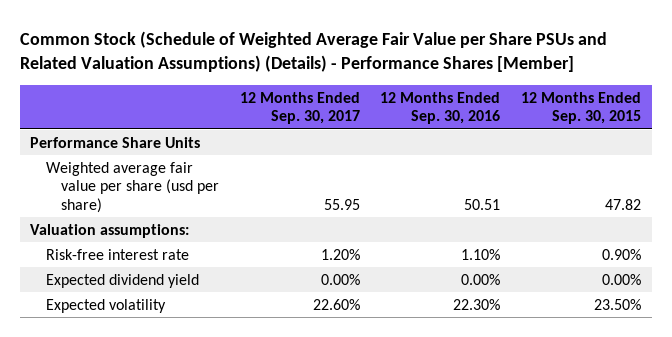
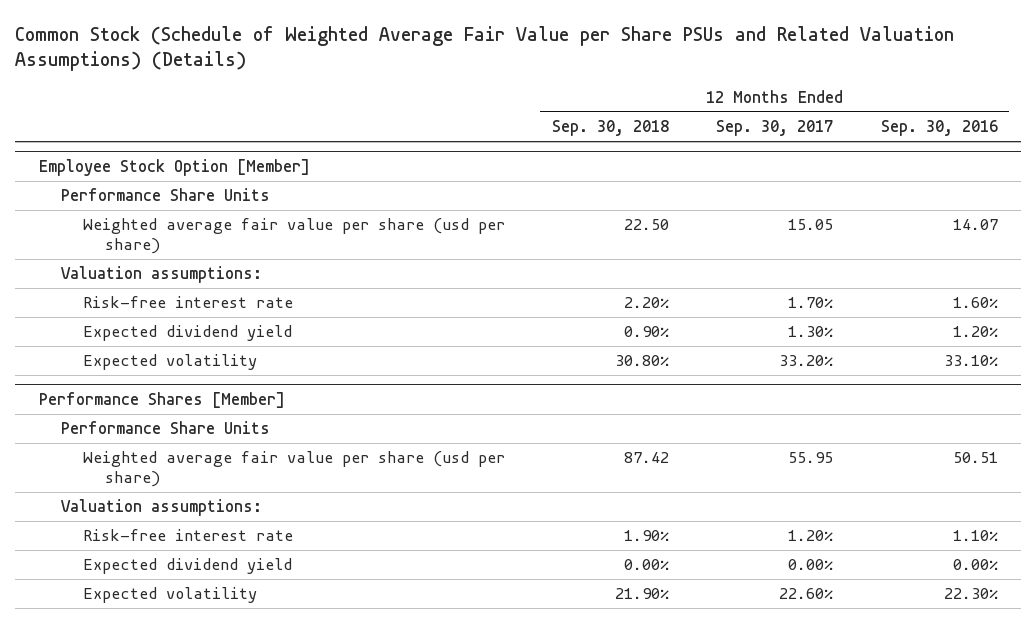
- Common Stock (Schedule of Weighted Average Fair Value per Share PSUs and Related Valuation Assumptions) (Details) - Performance Shares [Member]
+ Common Stock (Schedule of Weighted Average Fair Value per Share PSUs and Related Valuation Assumptions) (Details)
- | 12 Months Ended Sep. 30, 2017 | 12 Months Ended Sep. 30, 2016 | 12 Months Ended Sep. 30, 2015
+ | 12 Months Ended Sep. 30, 2018 | 12 Months Ended Sep. 30, 2017 | 12 Months Ended Sep. 30, 2016
+ Employee Stock Option [Member]
+ Weighted average fair value per share (usd per share) | 22.50 | 15.05 | 14.07
+ Valuation assumptions:
+ Risk-free interest rate | 2.20% | 1.70% | 1.60%
+ Expected dividend yield | 0.90% | 1.30% | 1.20%
+ Expected volatility | 30.80% | 33.20% | 33.10%
+ Performance Shares [Member]
+ Performance Share Units

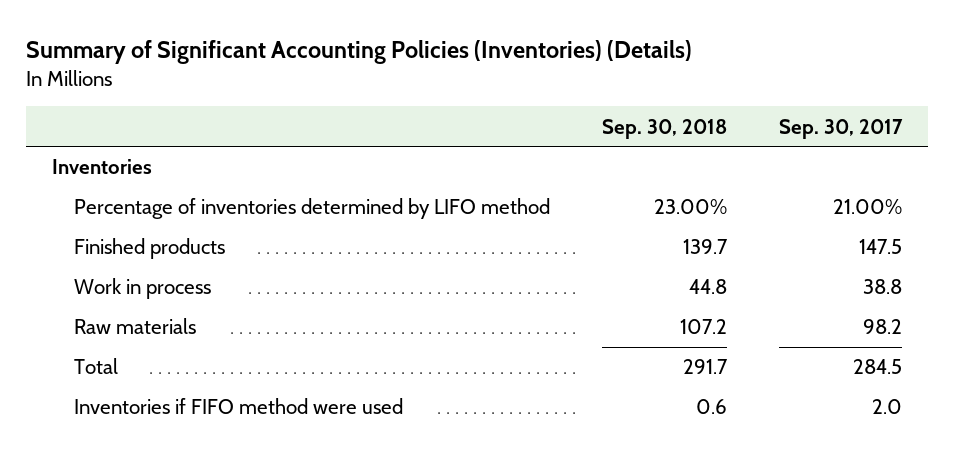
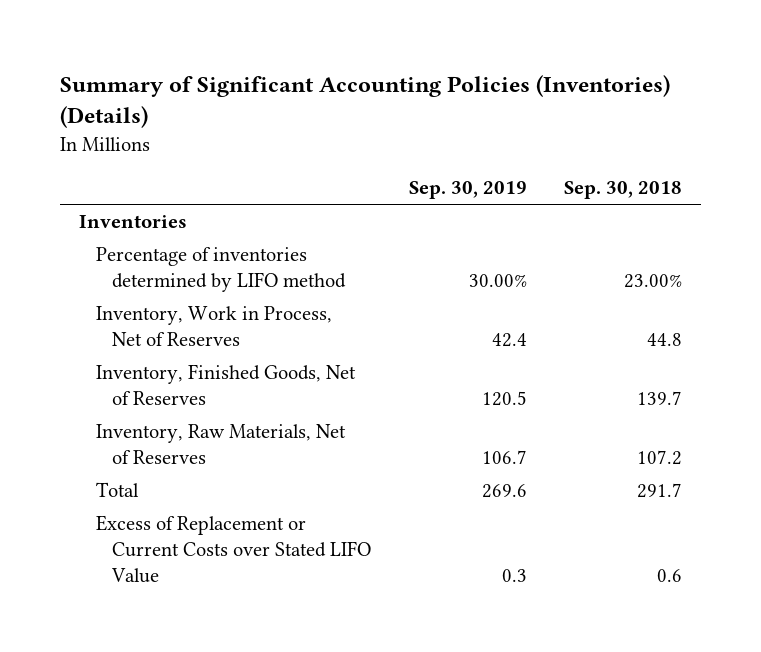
- | Sep. 30, 2018 | Sep. 30, 2017
+ | Sep. 30, 2019 | Sep. 30, 2018
- Finished products | 139.7 | 147.5
- Work in process | 44.8 | 38.8
- Raw materials | 107.2 | 98.2
+ Inventory, Work in Process, Net of Reserves | 42.4 | 44.8
+ Inventory, Finished Goods, Net of Reserves | 120.5 | 139.7
+ Inventory, Raw Materials, Net of Reserves | 106.7 | 107.2
- Inventories if FIFO method were used | 0.6 | 2.0
+ Excess of Replacement or Current Costs over Stated LIFO Value | 0.3 | 0.6

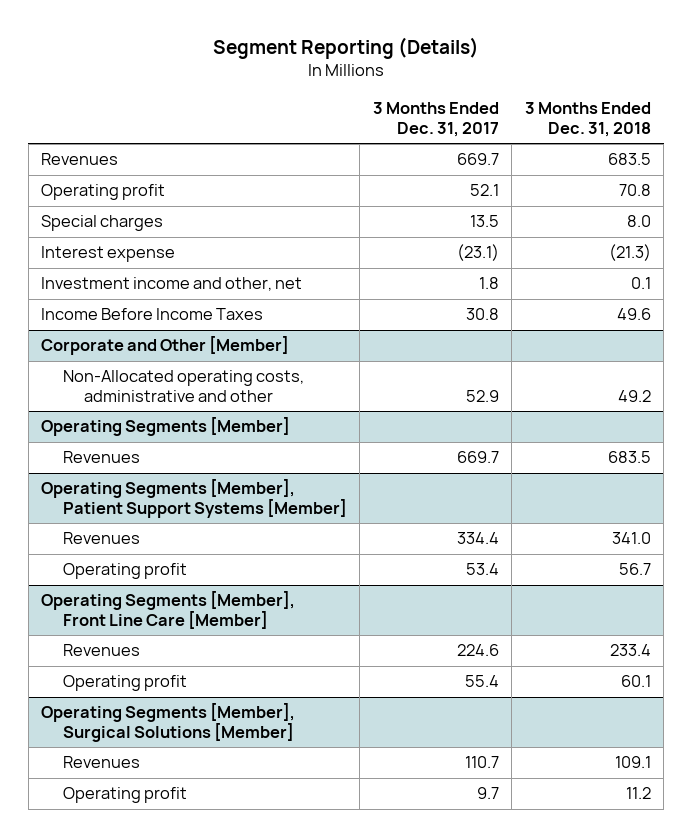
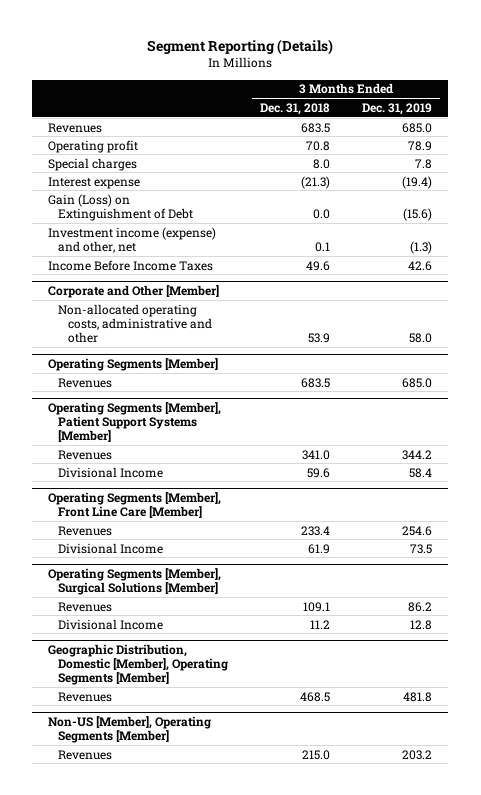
- | 3 Months Ended Dec. 31, 2017 | 3 Months Ended Dec. 31, 2018
+ | 3 Months Ended Dec. 31, 2018 | 3 Months Ended Dec. 31, 2019
- Investment income and other, net | 1.8 | 0.1
+ Gain (Loss) on Extinguishment of Debt | 0.0 | (15.6)
+ Investment income (expense) and other, net | 0.1 | (1.3)
@ Corporate and Other [Member]
- Non-Allocated operating costs, administrative and other | 52.9 | 49.2
+ Non-allocated operating costs, administrative and other | 53.9 | 58.0
@ Operating Segments [Member], Patient Support Systems [Member]
- Operating profit | 53.4 | 56.7
+ Divisional Income | 59.6 | 58.4
@ Operating Segments [Member], Front Line Care [Member]
- Operating profit | 55.4 | 60.1
+ Divisional Income | 61.9 | 73.5
@ Operating Segments [Member], Surgical Solutions [Member]
- Operating profit | 9.7 | 11.2
+ Divisional Income | 11.2 | 12.8
+ Geographic Distribution, Domestic [Member], Operating Segments [Member]
+ Revenues | 468.5 | 481.8
+ Non-US [Member], Operating Segments [Member]
+ Revenues | 215.0 | 203.2

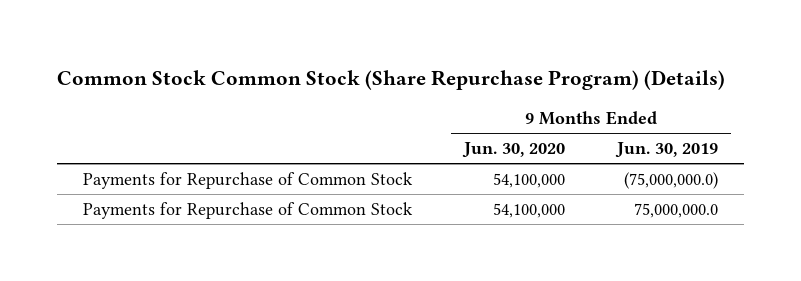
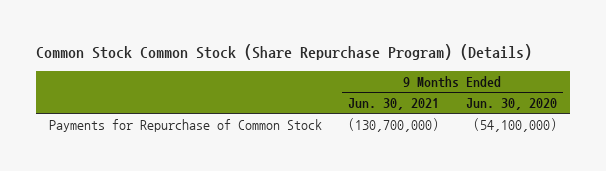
- | 9 Months Ended Jun. 30, 2020 | 9 Months Ended Jun. 30, 2019
+ | 9 Months Ended Jun. 30, 2021 | 9 Months Ended Jun. 30, 2020
- Payments for Repurchase of Common Stock | 54,100,000 | (75,000,000.0)
- Payments for Repurchase of Common Stock | 54,100,000 | 75,000,000.0
+ Payments for Repurchase of Common Stock | (130,700,000) | (54,100,000)

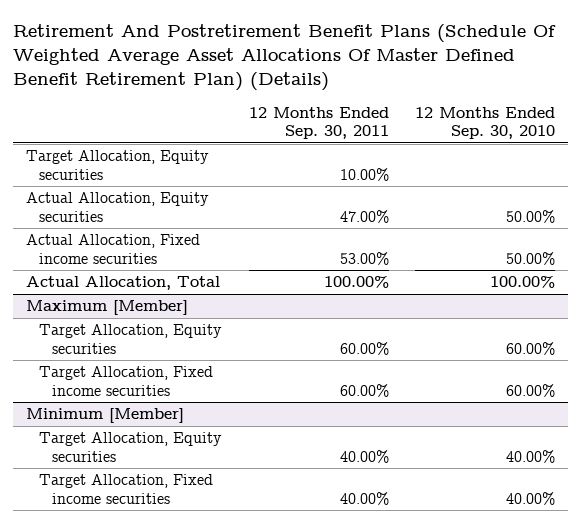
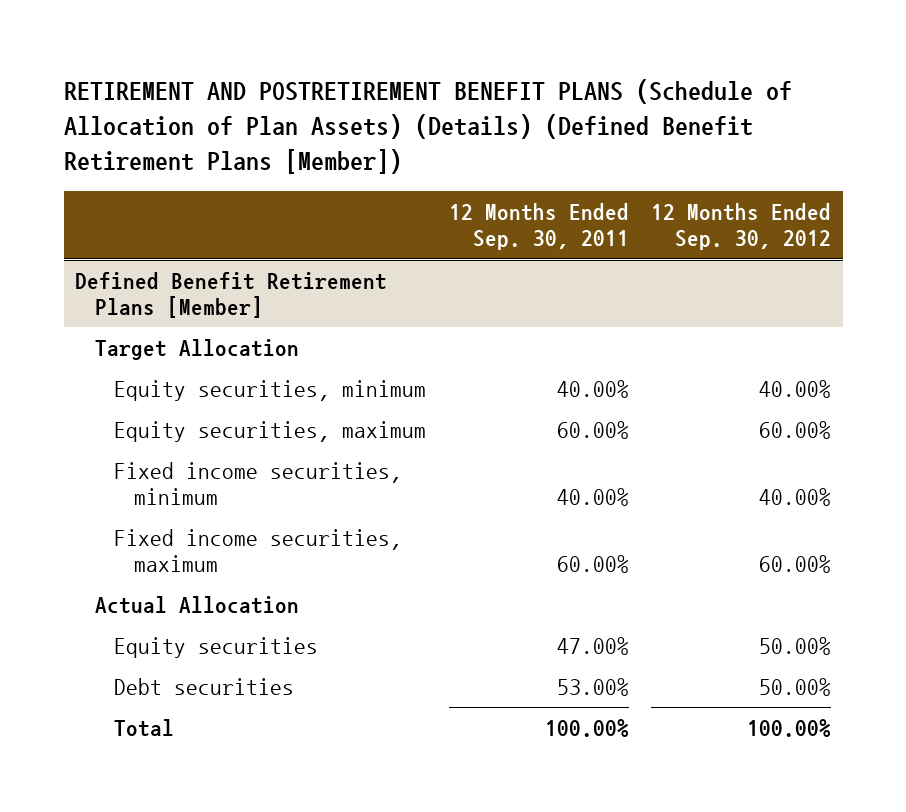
- Retirement And Postretirement Benefit Plans (Schedule Of Weighted Average Asset Allocations Of Master Defined Benefit Retirement Plan) (Details)
+ RETIREMENT AND POSTRETIREMENT BENEFIT PLANS (Schedule of Allocation of Plan Assets) (Details) (Defined Benefit Retirement Plans [Member])
- | 12 Months Ended Sep. 30, 2011 | 12 Months Ended Sep. 30, 2010
+ | 12 Months Ended Sep. 30, 2011 | 12 Months Ended Sep. 30, 2012
- Target Allocation, Equity securities | 10.00% |
- Actual Allocation, Equity securities | 47.00% | 50.00%
- Actual Allocation, Fixed income securities | 53.00% | 50.00%
- Actual Allocation, Total | 100.00% | 100.00%
- Maximum [Member]
- Target Allocation, Equity securities | 60.00% | 60.00%
- Target Allocation, Fixed income securities | 60.00% | 60.00%
- Minimum [Member]
- Target Allocation, Equity securities | 40.00% | 40.00%
- Target Allocation, Fixed income securities | 40.00% | 40.00%
+ Defined Benefit Retirement Plans [Member]
+ Target Allocation
+ Equity securities, minimum | 40.00% | 40.00%
+ Equity securities, maximum | 60.00% | 60.00%
+ Fixed income securities, minimum | 40.00% | 40.00%
+ Fixed income securities, maximum | 60.00% | 60.00%
+ Actual Allocation
+ Equity securities | 47.00% | 50.00%
+ Debt securities | 53.00% | 50.00%
+ Total | 100.00% | 100.00%

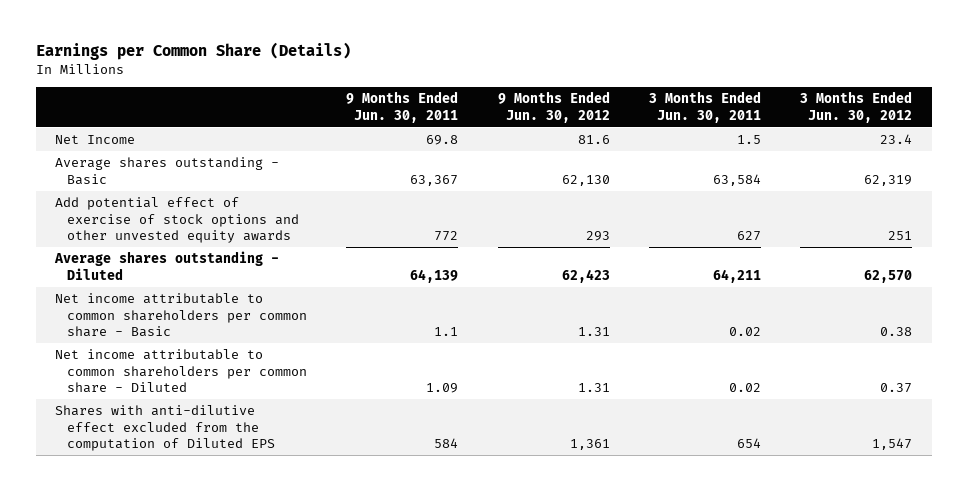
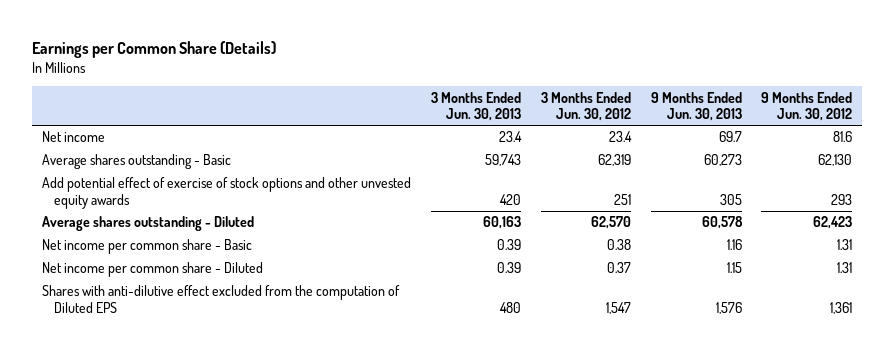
- | 9 Months Ended Jun. 30, 2011 | 9 Months Ended Jun. 30, 2012 | 3 Months Ended Jun. 30, 2011 | 3 Months Ended Jun. 30, 2012
+ | 3 Months Ended Jun. 30, 2013 | 3 Months Ended Jun. 30, 2012 | 9 Months Ended Jun. 30, 2013 | 9 Months Ended Jun. 30, 2012
- Net Income | 69.8 | 81.6 | 1.5 | 23.4
+ Net income | 23.4 | 23.4 | 69.7 | 81.6
- Net income attributable to common shareholders per common share - Basic | 1.1 | 1.31 | 0.02 | 0.38
- Net income attributable to common shareholders per common share - Diluted | 1.09 | 1.31 | 0.02 | 0.37
+ Net income per common share - Basic | 0.39 | 0.38 | 1.16 | 1.31
+ Net income per common share - Diluted | 0.39 | 0.37 | 1.15 | 1.31

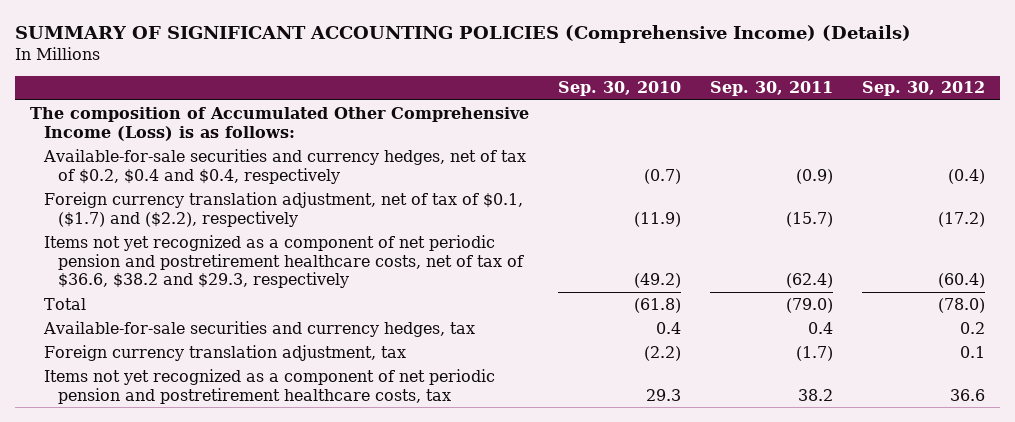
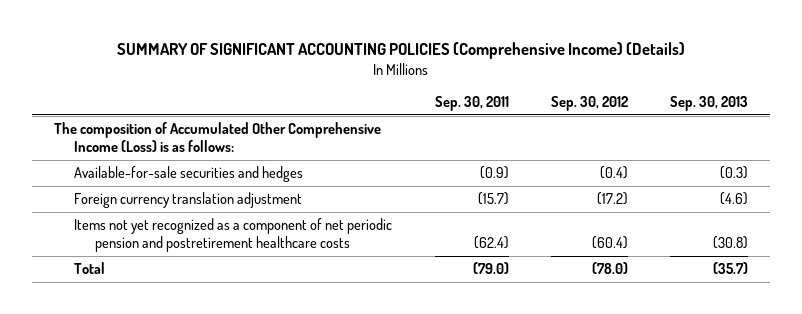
- | Sep. 30, 2010 | Sep. 30, 2011 | Sep. 30, 2012
+ | Sep. 30, 2011 | Sep. 30, 2012 | Sep. 30, 2013
- Available-for-sale securities and currency hedges, net of tax of $0.2, $0.4 and $0.4, respectively | (0.7) | (0.9) | (0.4)
- Foreign currency translation adjustment, net of tax of $0.1, ($1.7) and ($2.2), respectively | (11.9) | (15.7) | (17.2)
- Items not yet recognized as a component of net periodic pension and postretirement healthcare costs, net of tax of $36.6, $38.2 and $29.3, respectively | (49.2) | (62.4) | (60.4)
+ Available-for-sale securities and hedges | (0.9) | (0.4) | (0.3)
+ Foreign currency translation adjustment | (15.7) | (17.2) | (4.6)
+ Items not yet recognized as a component of net periodic pension and postretirement healthcare costs | (62.4) | (60.4) | (30.8)
- Available-for-sale securities and currency hedges, tax | 0.4 | 0.4 | 0.2
- Foreign currency translation adjustment, tax | (2.2) | (1.7) | 0.1
- Items not yet recognized as a component of net periodic pension and postretirement healthcare costs, tax | 29.3 | 38.2 | 36.6

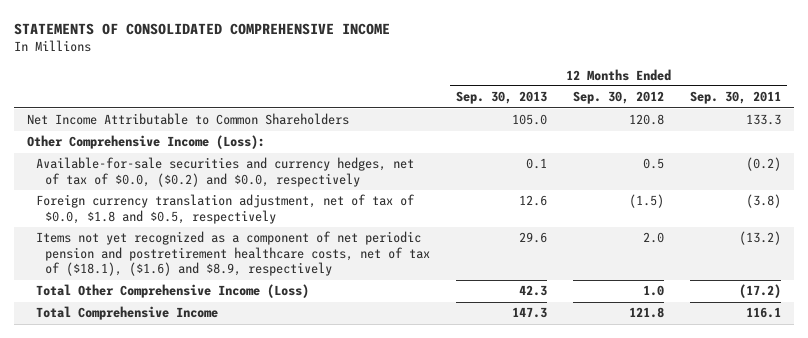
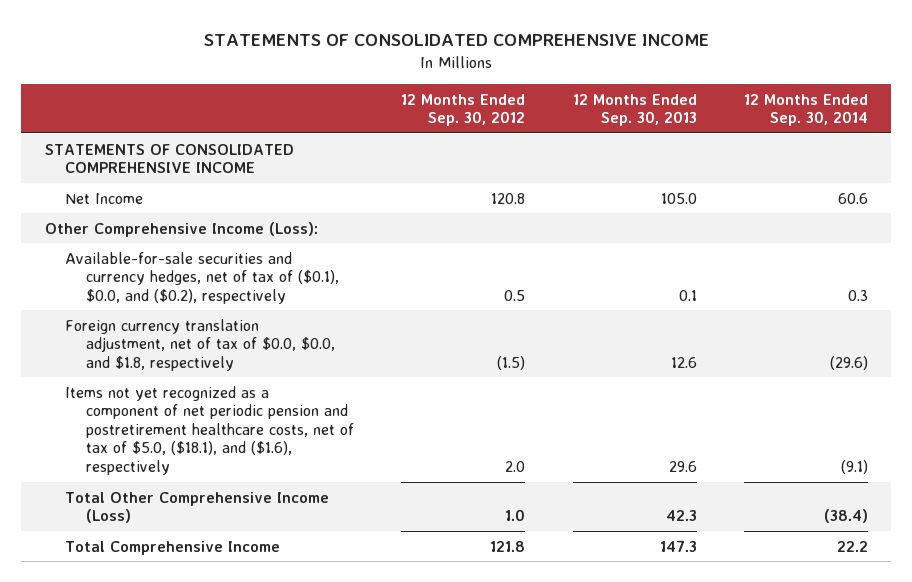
- | 12 Months Ended Sep. 30, 2013 | 12 Months Ended Sep. 30, 2012 | 12 Months Ended Sep. 30, 2011
+ | 12 Months Ended Sep. 30, 2012 | 12 Months Ended Sep. 30, 2013 | 12 Months Ended Sep. 30, 2014
- Net Income Attributable to Common Shareholders | 105.0 | 120.8 | 133.3
+ STATEMENTS OF CONSOLIDATED COMPREHENSIVE INCOME
+ Net Income | 120.8 | 105.0 | 60.6
- Available-for-sale securities and currency hedges, net of tax of $0.0, ($0.2) and $0.0, respectively | 0.1 | 0.5 | (0.2)
- Foreign currency translation adjustment, net of tax of $0.0, $1.8 and $0.5, respectively | 12.6 | (1.5) | (3.8)
- Items not yet recognized as a component of net periodic pension and postretirement healthcare costs, net of tax of ($18.1), ($1.6) and $8.9, respectively | 29.6 | 2.0 | (13.2)
+ Available-for-sale securities and currency hedges, net of tax of ($0.1), $0.0, and ($0.2), respectively | 0.5 | 0.1 | 0.3
+ Foreign currency translation adjustment, net of tax of $0.0, $0.0, and $1.8, respectively | (1.5) | 12.6 | (29.6)
+ Items not yet recognized as a component of net periodic pension and postretirement healthcare costs, net of tax of $5.0, ($18.1), and ($1.6), respectively | 2.0 | 29.6 | (9.1)

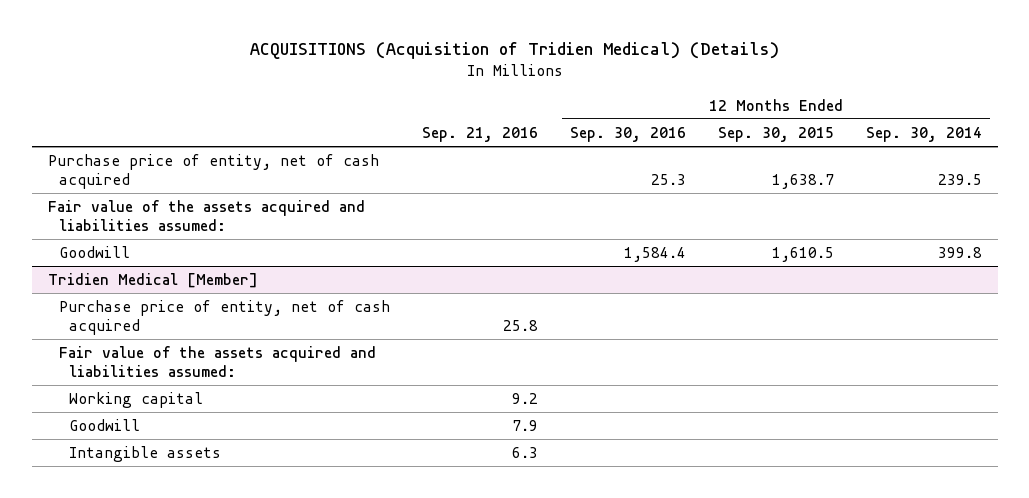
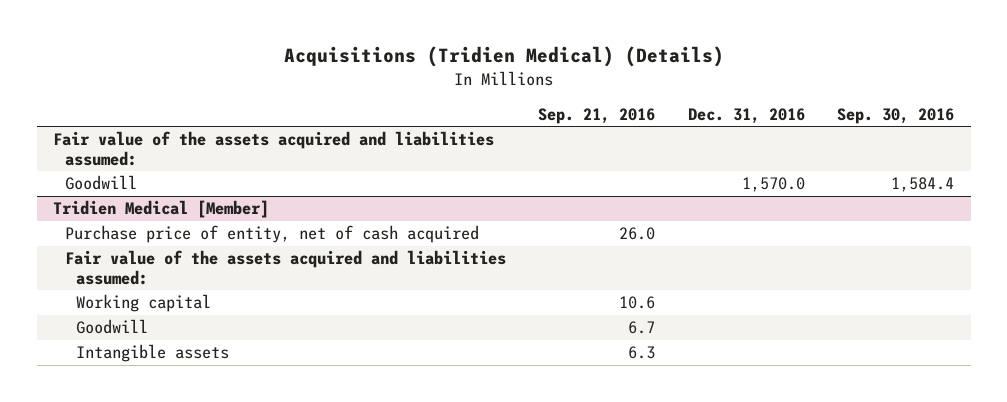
- ACQUISITIONS (Acquisition of Tridien Medical) (Details)
+ Acquisitions (Tridien Medical) (Details)
- | Sep. 21, 2016 | 12 Months Ended Sep. 30, 2016 | 12 Months Ended Sep. 30, 2015 | 12 Months Ended Sep. 30, 2014
+ | Sep. 21, 2016 | Dec. 31, 2016 | Sep. 30, 2016
- Purchase price of entity, net of cash acquired | | 25.3 | 1,638.7 | 239.5
@ Tridien Medical [Member]
- Purchase price of entity, net of cash acquired | 25.8 | | |
+ Purchase price of entity, net of cash acquired | 26.0 | |
- Working capital | 9.2 | | |
- Goodwill | 7.9 | | |
+ Working capital | 10.6 | |
+ Goodwill | 6.7 | |

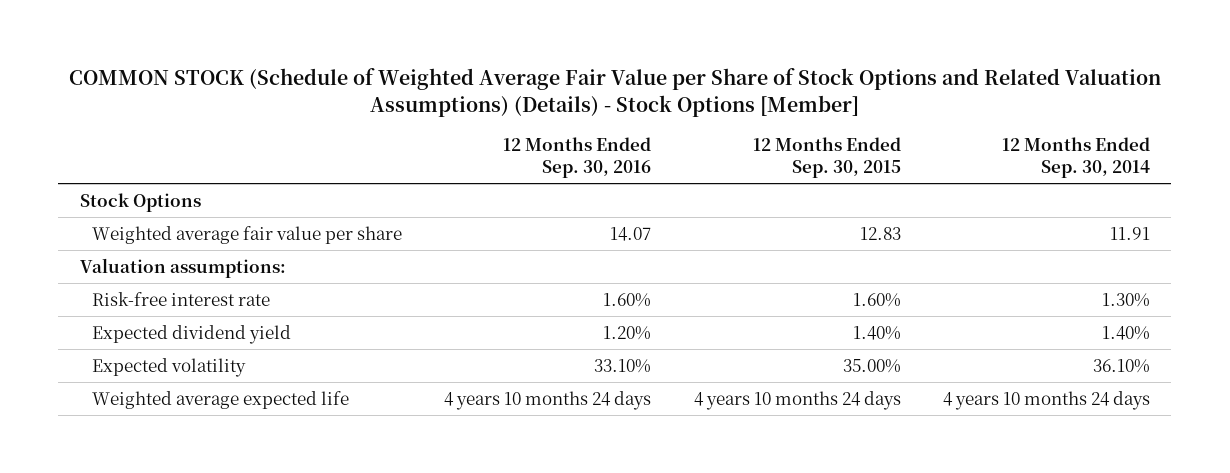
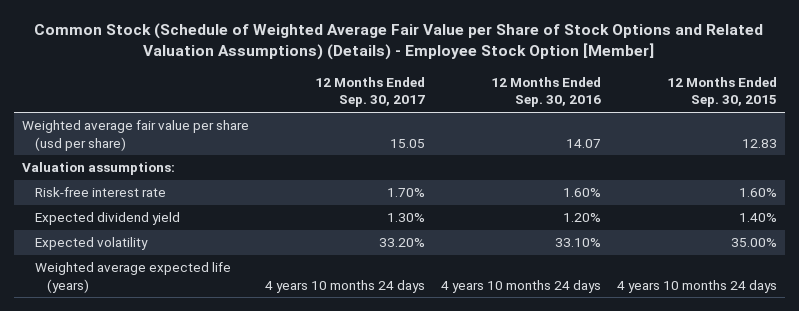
- COMMON STOCK (Schedule of Weighted Average Fair Value per Share of Stock Options and Related Valuation Assumptions) (Details) - Stock Options [Member]
+ Common Stock (Schedule of Weighted Average Fair Value per Share of Stock Options and Related Valuation Assumptions) (Details) - Employee Stock Option [Member]
- | 12 Months Ended Sep. 30, 2016 | 12 Months Ended Sep. 30, 2015 | 12 Months Ended Sep. 30, 2014
+ | 12 Months Ended Sep. 30, 2017 | 12 Months Ended Sep. 30, 2016 | 12 Months Ended Sep. 30, 2015
- Stock Options
- Weighted average fair value per share | 14.07 | 12.83 | 11.91
+ Weighted average fair value per share (usd per share) | 15.05 | 14.07 | 12.83
- Weighted average expected life | 4 years 10 months 24 days | 4 years 10 months 24 days | 4 years 10 months 24 days
+ Weighted average expected life (years) | 4 years 10 months 24 days | 4 years 10 months 24 days | 4 years 10 months 24 days

